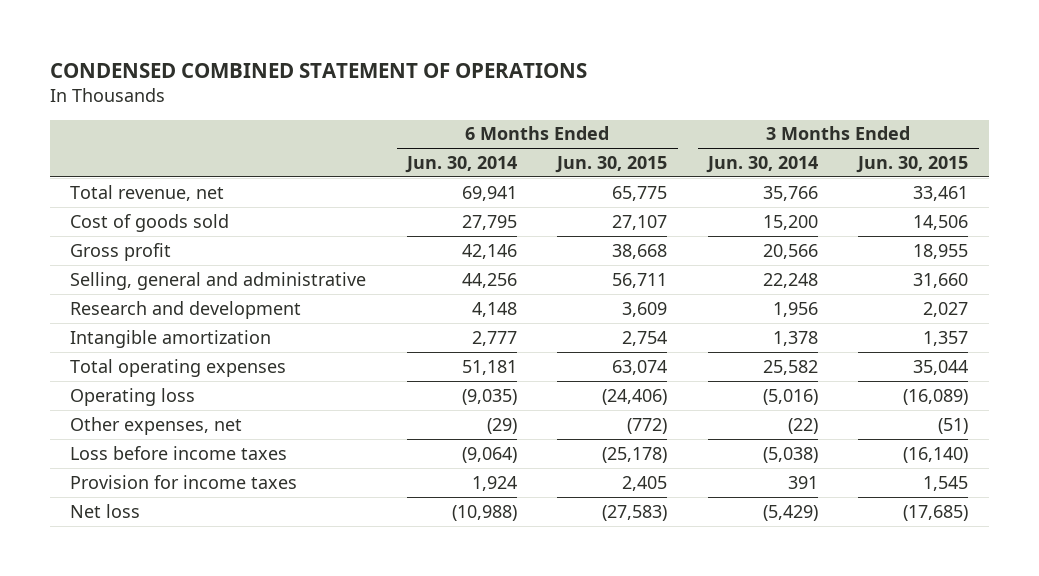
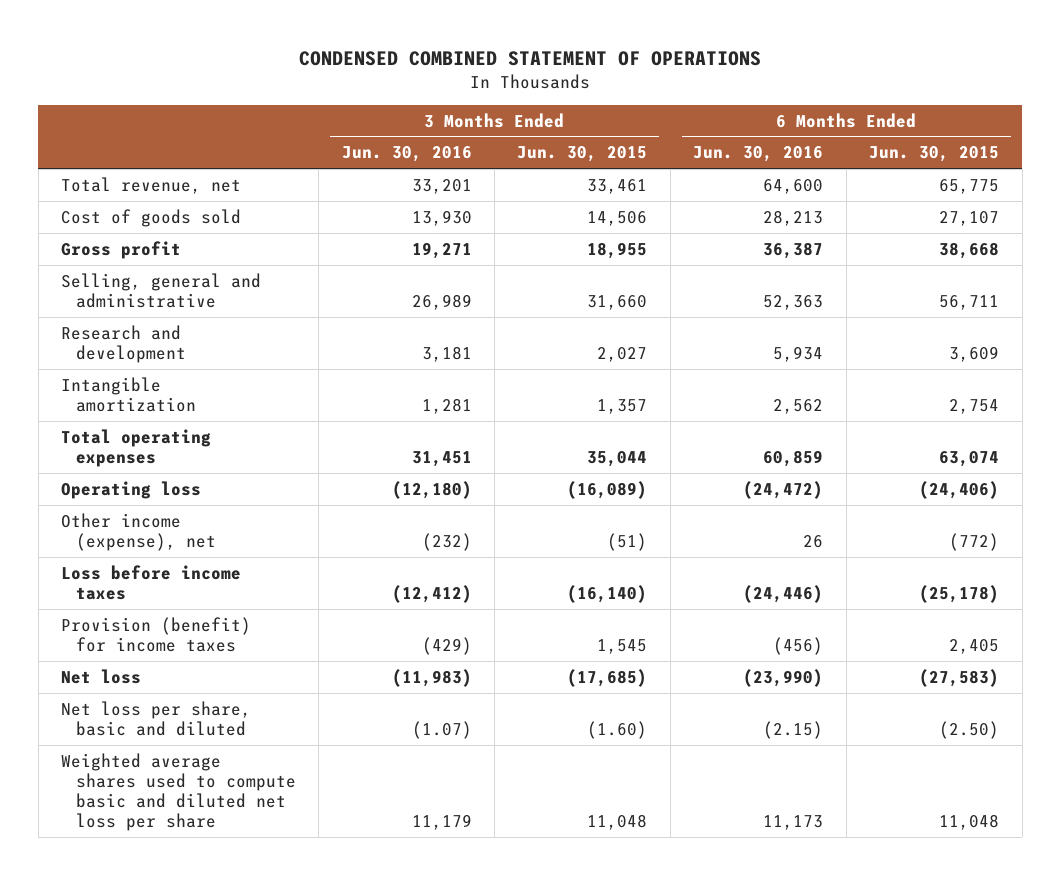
- | 6 Months Ended Jun. 30, 2014 | 6 Months Ended Jun. 30, 2015 | 3 Months Ended Jun. 30, 2014 | 3 Months Ended Jun. 30, 2015
+ | 3 Months Ended Jun. 30, 2016 | 3 Months Ended Jun. 30, 2015 | 6 Months Ended Jun. 30, 2016 | 6 Months Ended Jun. 30, 2015
- Other expenses, net | (29) | (772) | (22) | (51)
+ Other income (expense), net | (232) | (51) | 26 | (772)
- Provision for income taxes | 1,924 | 2,405 | 391 | 1,545
+ Provision (benefit) for income taxes | (429) | 1,545 | (456) | 2,405
+ Net loss per share, basic and diluted | (1.07) | (1.60) | (2.15) | (2.50)
+ Weighted average shares used to compute basic and diluted net loss per share | 11,179 | 11,048 | 11,173 | 11,048

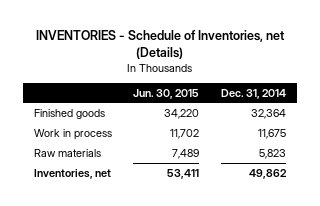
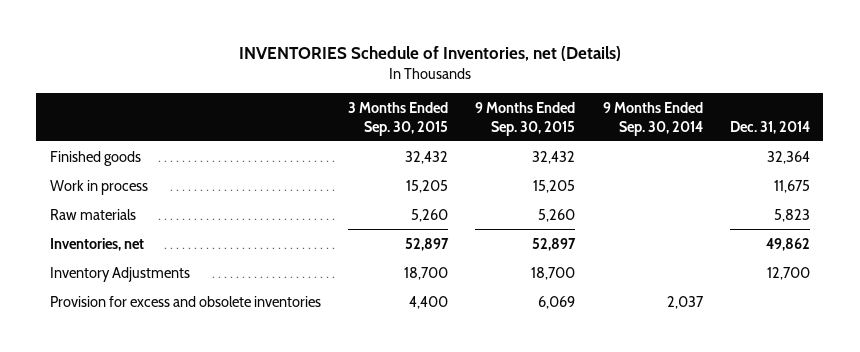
- INVENTORIES - Schedule of Inventories, net (Details)
+ INVENTORIES Schedule of Inventories, net (Details)
- | Jun. 30, 2015 | Dec. 31, 2014
+ | 3 Months Ended Sep. 30, 2015 | 9 Months Ended Sep. 30, 2015 | 9 Months Ended Sep. 30, 2014 | Dec. 31, 2014
+ Inventory Adjustments | 18,700 | 18,700 | | 12,700
+ Provision for excess and obsolete inventories | 4,400 | 6,069 | 2,037 |

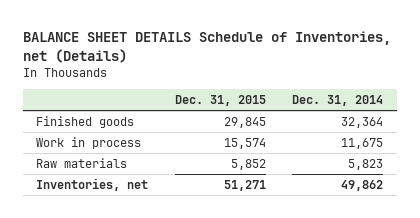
- INVENTORIES Schedule of Inventories, net (Details)
+ BALANCE SHEET DETAILS Schedule of Inventories, net (Details)
- | 3 Months Ended Sep. 30, 2015 | 9 Months Ended Sep. 30, 2015 | 9 Months Ended Sep. 30, 2014 | Dec. 31, 2014
+ | Dec. 31, 2015 | Dec. 31, 2014
- Inventory Adjustments | 18,700 | 18,700 | | 12,700
- Provision for excess and obsolete inventories | 4,400 | 6,069 | 2,037 |

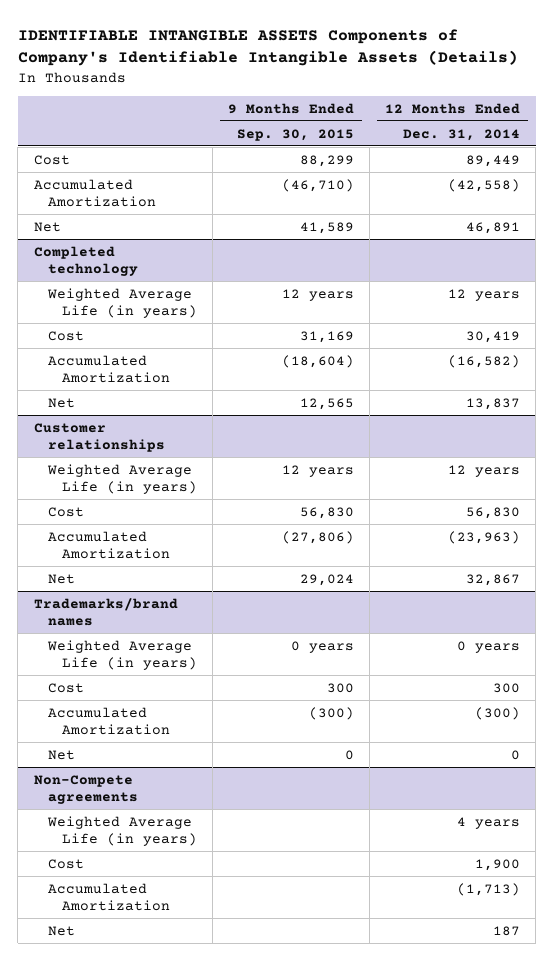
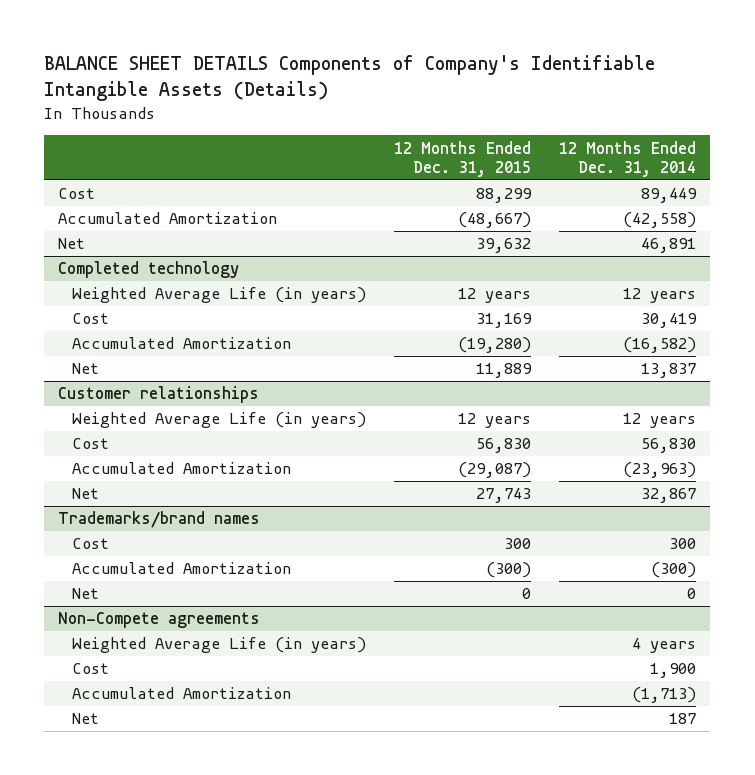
- IDENTIFIABLE INTANGIBLE ASSETS Components of Company's Identifiable Intangible Assets (Details)
+ BALANCE SHEET DETAILS Components of Company's Identifiable Intangible Assets (Details)
- | 9 Months Ended Sep. 30, 2015 | 12 Months Ended Dec. 31, 2014
+ | 12 Months Ended Dec. 31, 2015 | 12 Months Ended Dec. 31, 2014
@ Trademarks/brand names
- Weighted Average Life (in years) | 0 years | 0 years

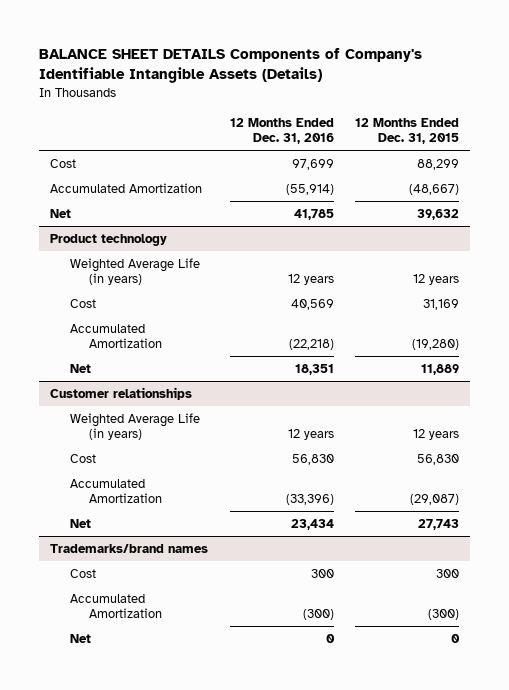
- | 12 Months Ended Dec. 31, 2015 | 12 Months Ended Dec. 31, 2014
+ | 12 Months Ended Dec. 31, 2016 | 12 Months Ended Dec. 31, 2015
- Completed technology
+ Product technology
- Non-Compete agreements
- Weighted Average Life (in years) | | 4 years
- Cost | | 1,900
- Accumulated Amortization | | (1,713)
- Net | | 187

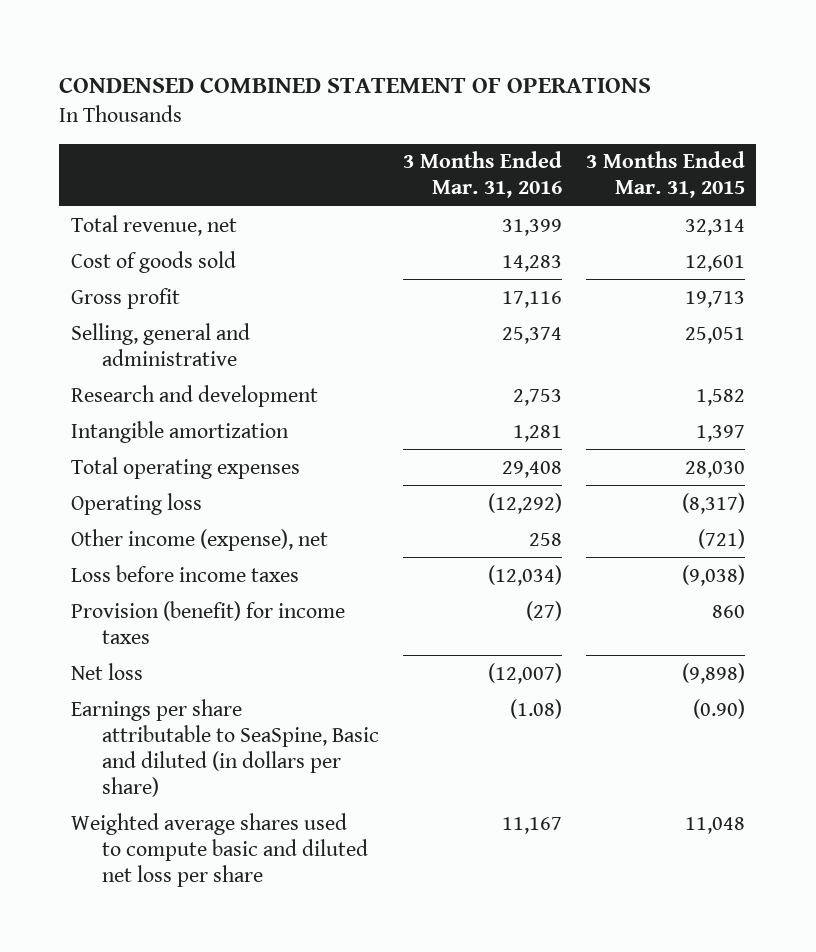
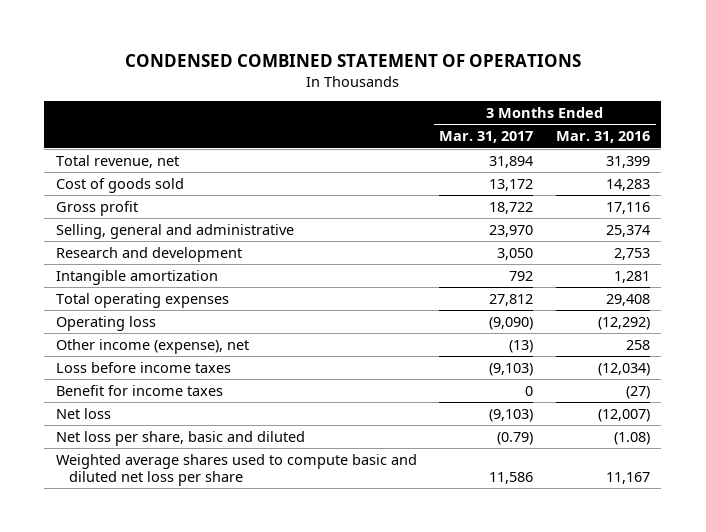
- | 3 Months Ended Mar. 31, 2016 | 3 Months Ended Mar. 31, 2015
+ | 3 Months Ended Mar. 31, 2017 | 3 Months Ended Mar. 31, 2016
- Provision (benefit) for income taxes | (27) | 860
+ Benefit for income taxes | 0 | (27)
- Earnings per share attributable to SeaSpine, Basic and diluted (in dollars per share) | (1.08) | (0.90)
+ Net loss per share, basic and diluted | (0.79) | (1.08)

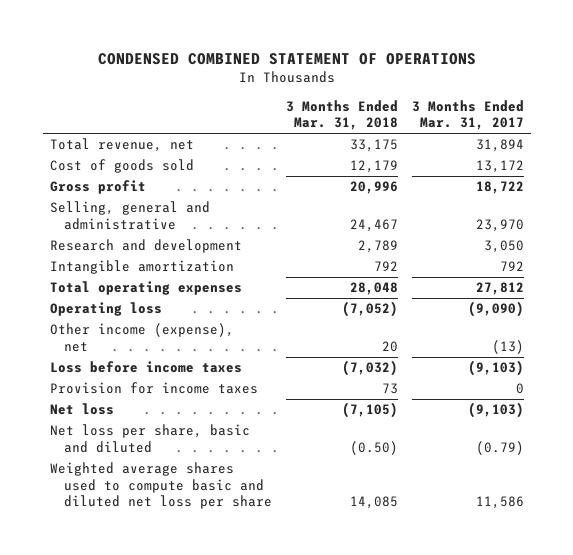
- | 3 Months Ended Mar. 31, 2017 | 3 Months Ended Mar. 31, 2016
+ | 3 Months Ended Mar. 31, 2018 | 3 Months Ended Mar. 31, 2017
- Benefit for income taxes | 0 | (27)
+ Provision for income taxes | 73 | 0

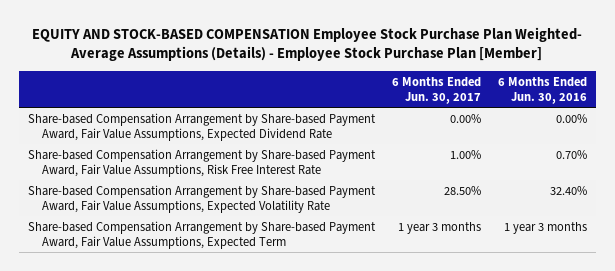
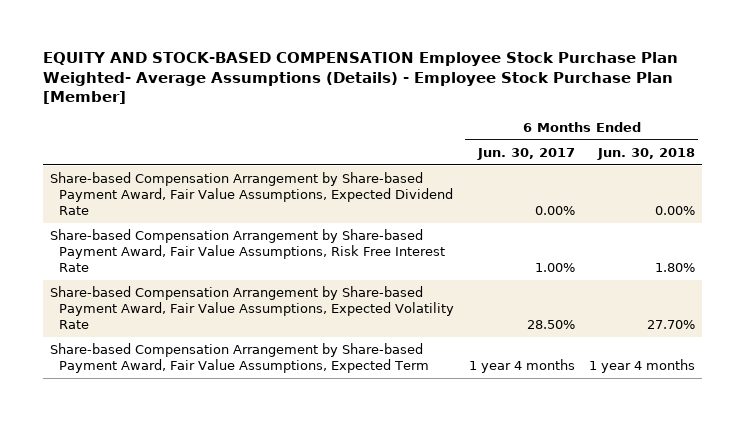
- | 6 Months Ended Jun. 30, 2017 | 6 Months Ended Jun. 30, 2016
+ | 6 Months Ended Jun. 30, 2017 | 6 Months Ended Jun. 30, 2018
- Share-based Compensation Arrangement by Share-based Payment Award, Fair Value Assumptions, Expected Term | 1 year 3 months | 1 year 3 months
+ Share-based Compensation Arrangement by Share-based Payment Award, Fair Value Assumptions, Expected Term | 1 year 4 months | 1 year 4 months

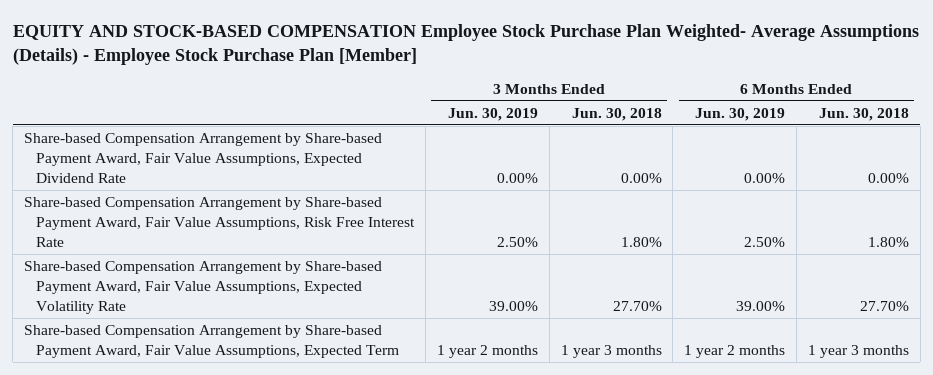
- | 6 Months Ended Jun. 30, 2017 | 6 Months Ended Jun. 30, 2018
+ | 3 Months Ended Jun. 30, 2019 | 3 Months Ended Jun. 30, 2018 | 6 Months Ended Jun. 30, 2019 | 6 Months Ended Jun. 30, 2018
- Share-based Compensation Arrangement by Share-based Payment Award, Fair Value Assumptions, Expected Term | 1 year 4 months | 1 year 4 months
+ Share-based Compensation Arrangement by Share-based Payment Award, Fair Value Assumptions, Expected Term | 1 year 2 months | 1 year 3 months | 1 year 2 months | 1 year 3 months

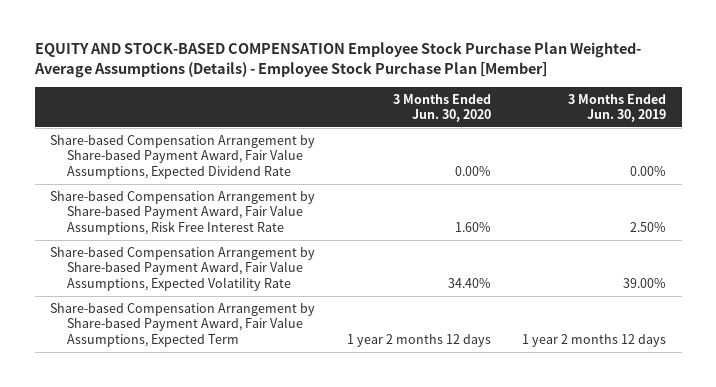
- | 3 Months Ended Jun. 30, 2019 | 3 Months Ended Jun. 30, 2018 | 6 Months Ended Jun. 30, 2019 | 6 Months Ended Jun. 30, 2018
+ | 3 Months Ended Jun. 30, 2020 | 3 Months Ended Jun. 30, 2019
- Share-based Compensation Arrangement by Share-based Payment Award, Fair Value Assumptions, Expected Term | 1 year 2 months | 1 year 3 months | 1 year 2 months | 1 year 3 months
+ Share-based Compensation Arrangement by Share-based Payment Award, Fair Value Assumptions, Expected Term | 1 year 2 months 12 days | 1 year 2 months 12 days

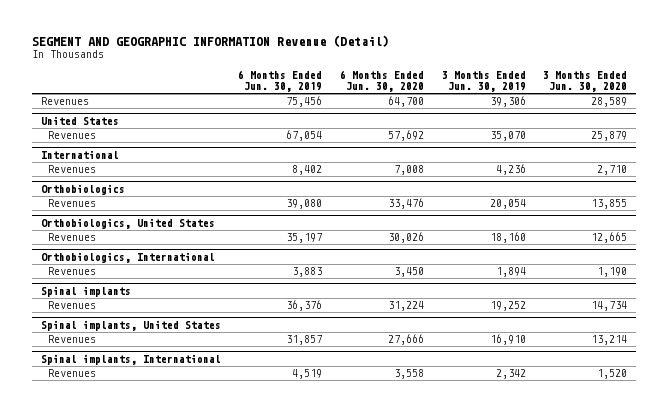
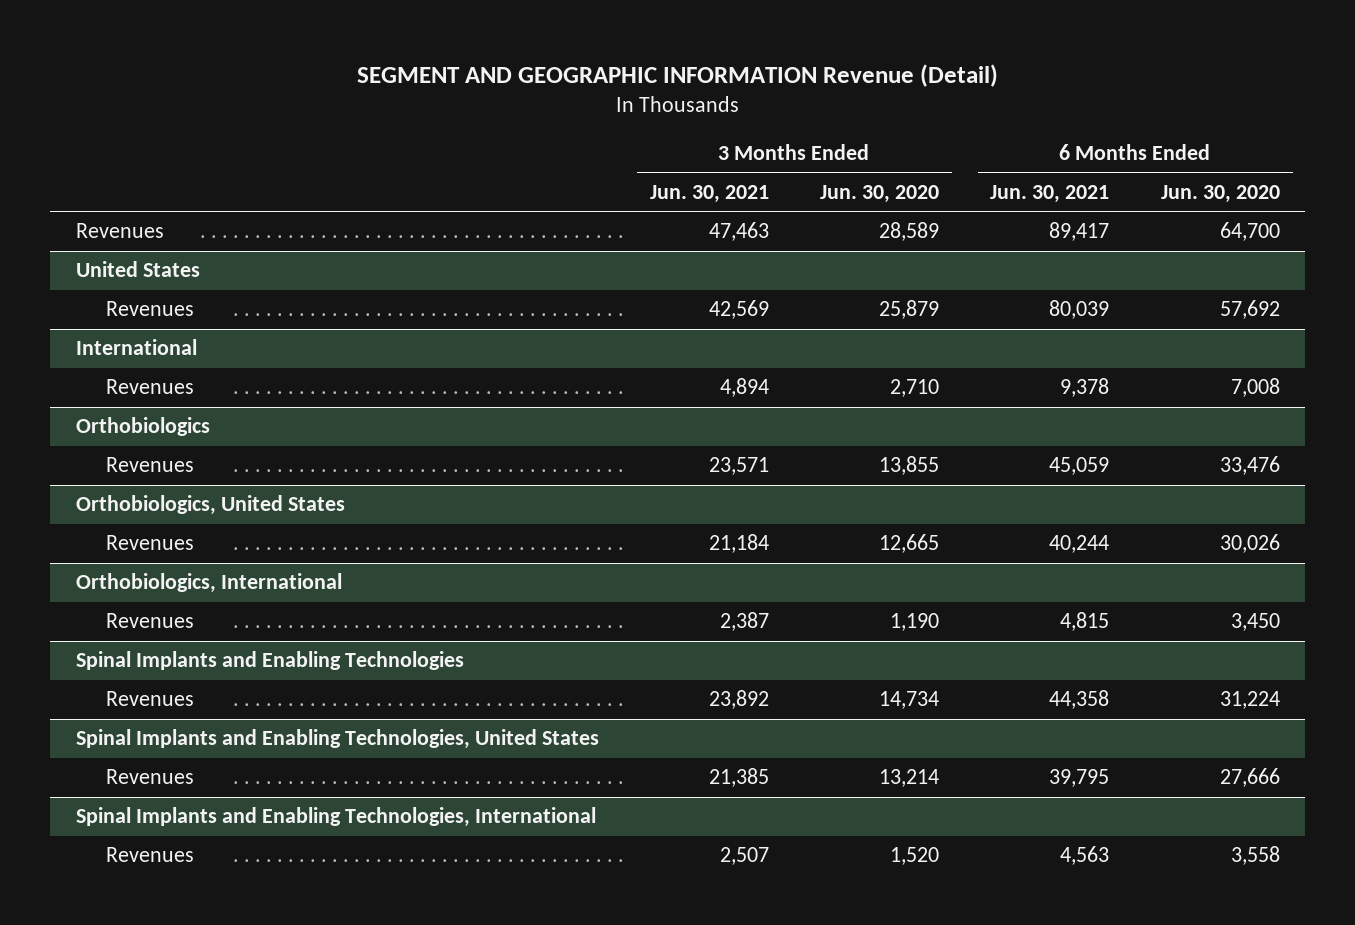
- | 6 Months Ended Jun. 30, 2019 | 6 Months Ended Jun. 30, 2020 | 3 Months Ended Jun. 30, 2019 | 3 Months Ended Jun. 30, 2020
+ | 3 Months Ended Jun. 30, 2021 | 3 Months Ended Jun. 30, 2020 | 6 Months Ended Jun. 30, 2021 | 6 Months Ended Jun. 30, 2020
- Spinal implants
+ Spinal Implants and Enabling Technologies
- Spinal implants, United States
+ Spinal Implants and Enabling Technologies, United States
- Spinal implants, International
+ Spinal Implants and Enabling Technologies, International

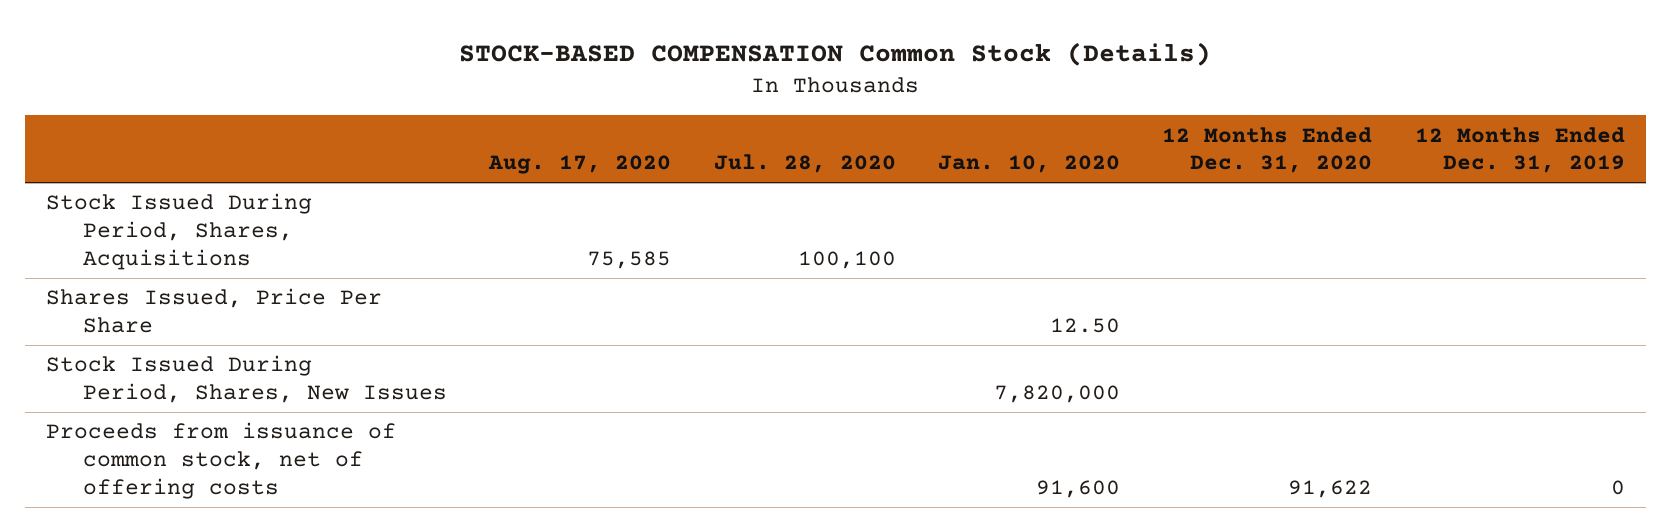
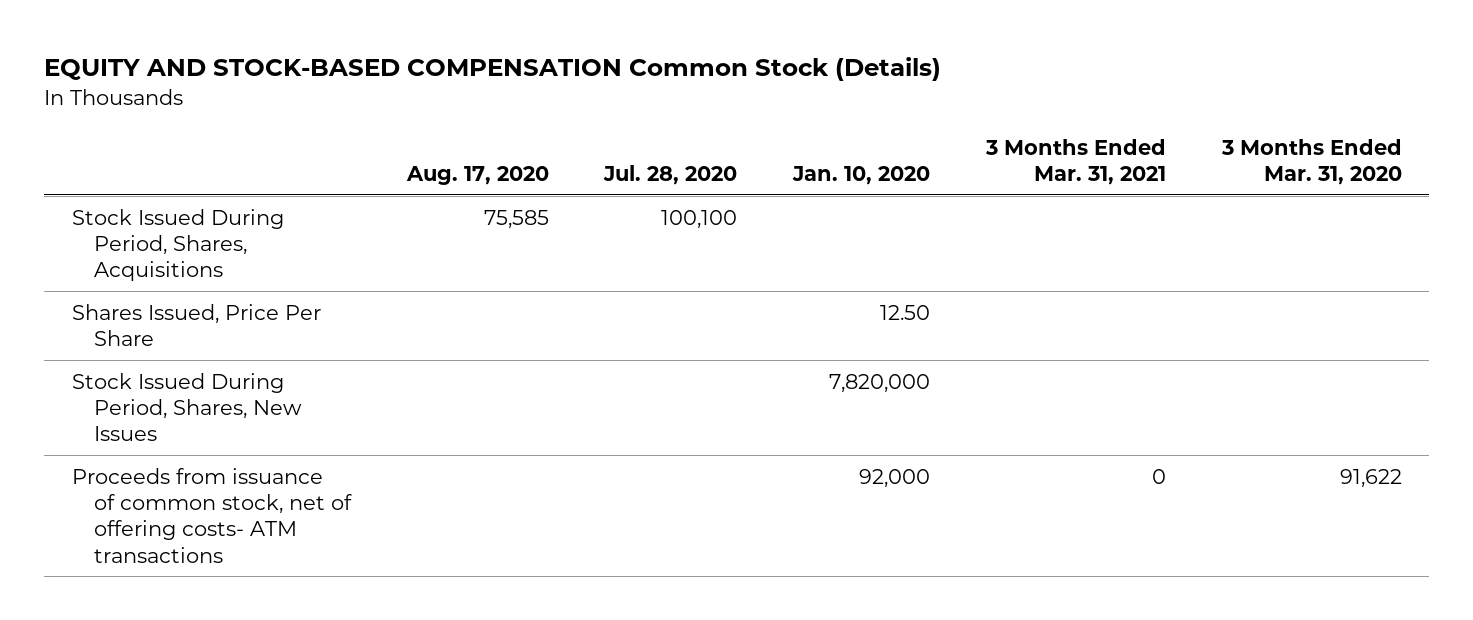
- STOCK-BASED COMPENSATION Common Stock (Details)
+ EQUITY AND STOCK-BASED COMPENSATION Common Stock (Details)
- | Aug. 17, 2020 | Jul. 28, 2020 | Jan. 10, 2020 | 12 Months Ended Dec. 31, 2020 | 12 Months Ended Dec. 31, 2019
+ | Aug. 17, 2020 | Jul. 28, 2020 | Jan. 10, 2020 | 3 Months Ended Mar. 31, 2021 | 3 Months Ended Mar. 31, 2020
- Proceeds from issuance of common stock, net of offering costs | | | 91,600 | 91,622 | 0
+ Proceeds from issuance of common stock, net of offering costs- ATM transactions | | | 92,000 | 0 | 91,622

